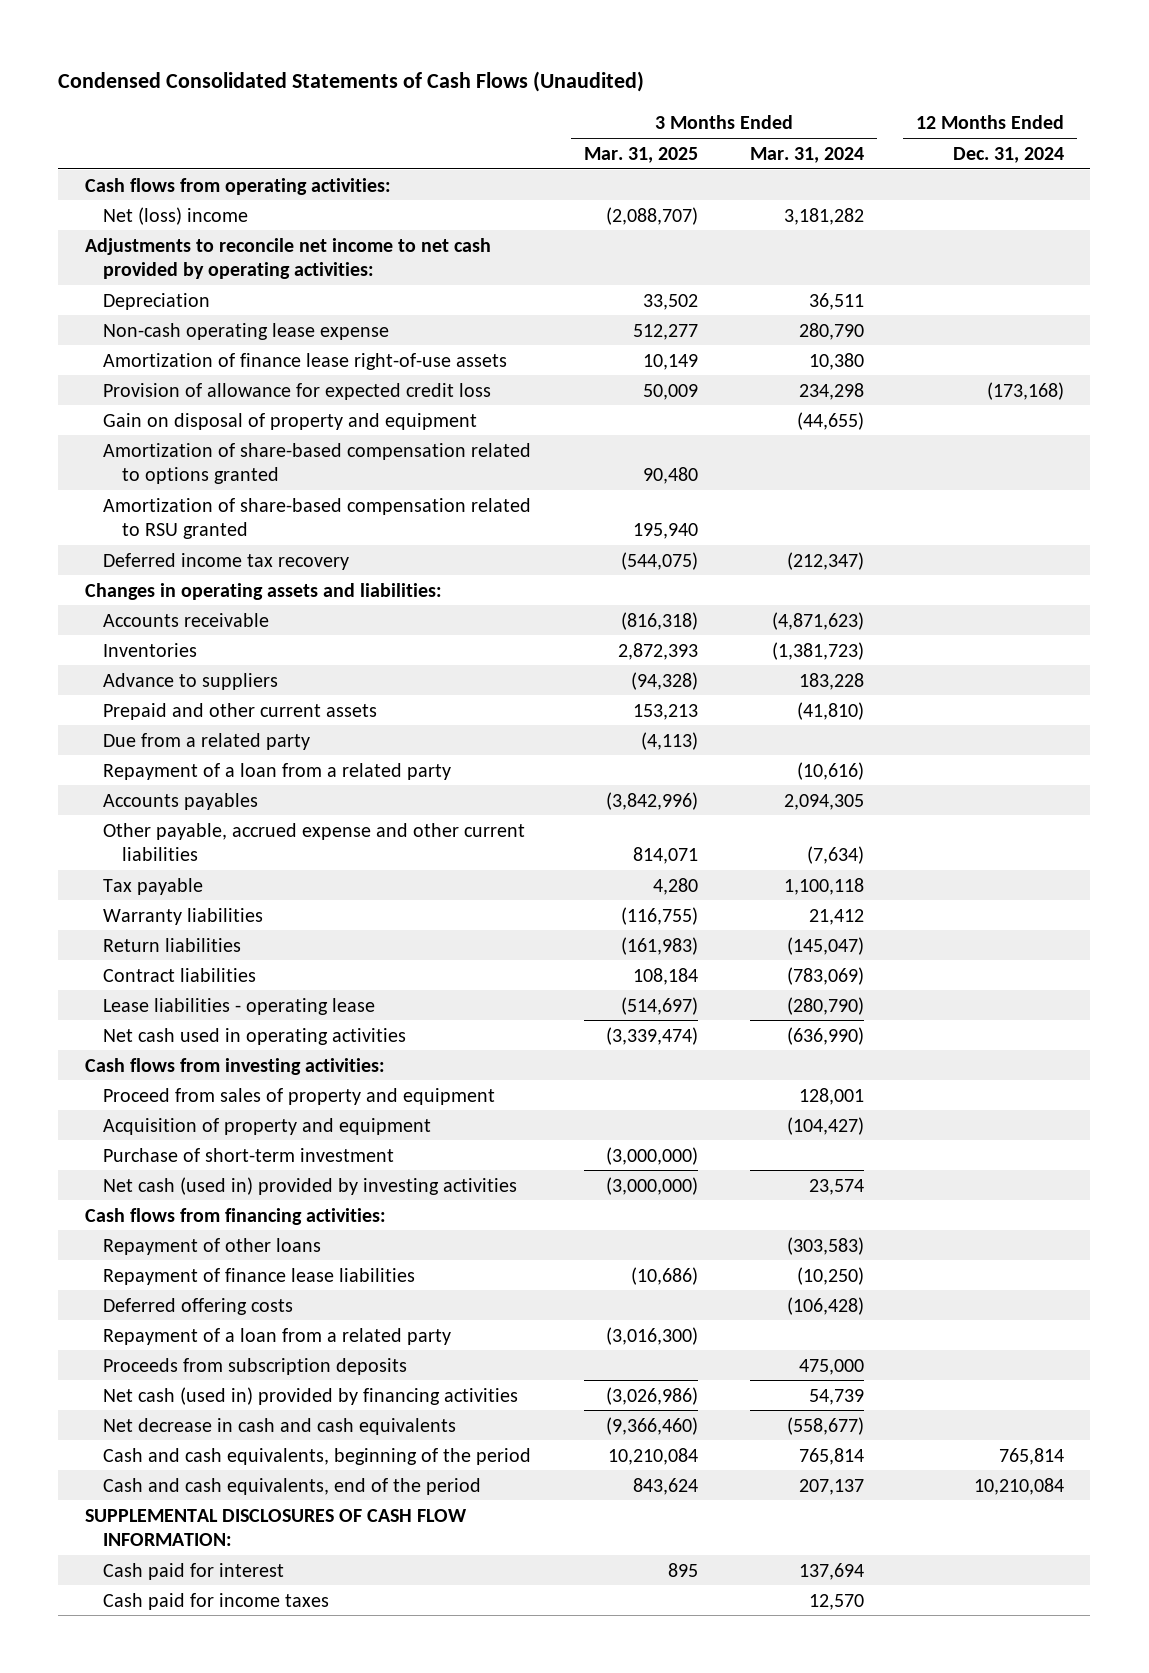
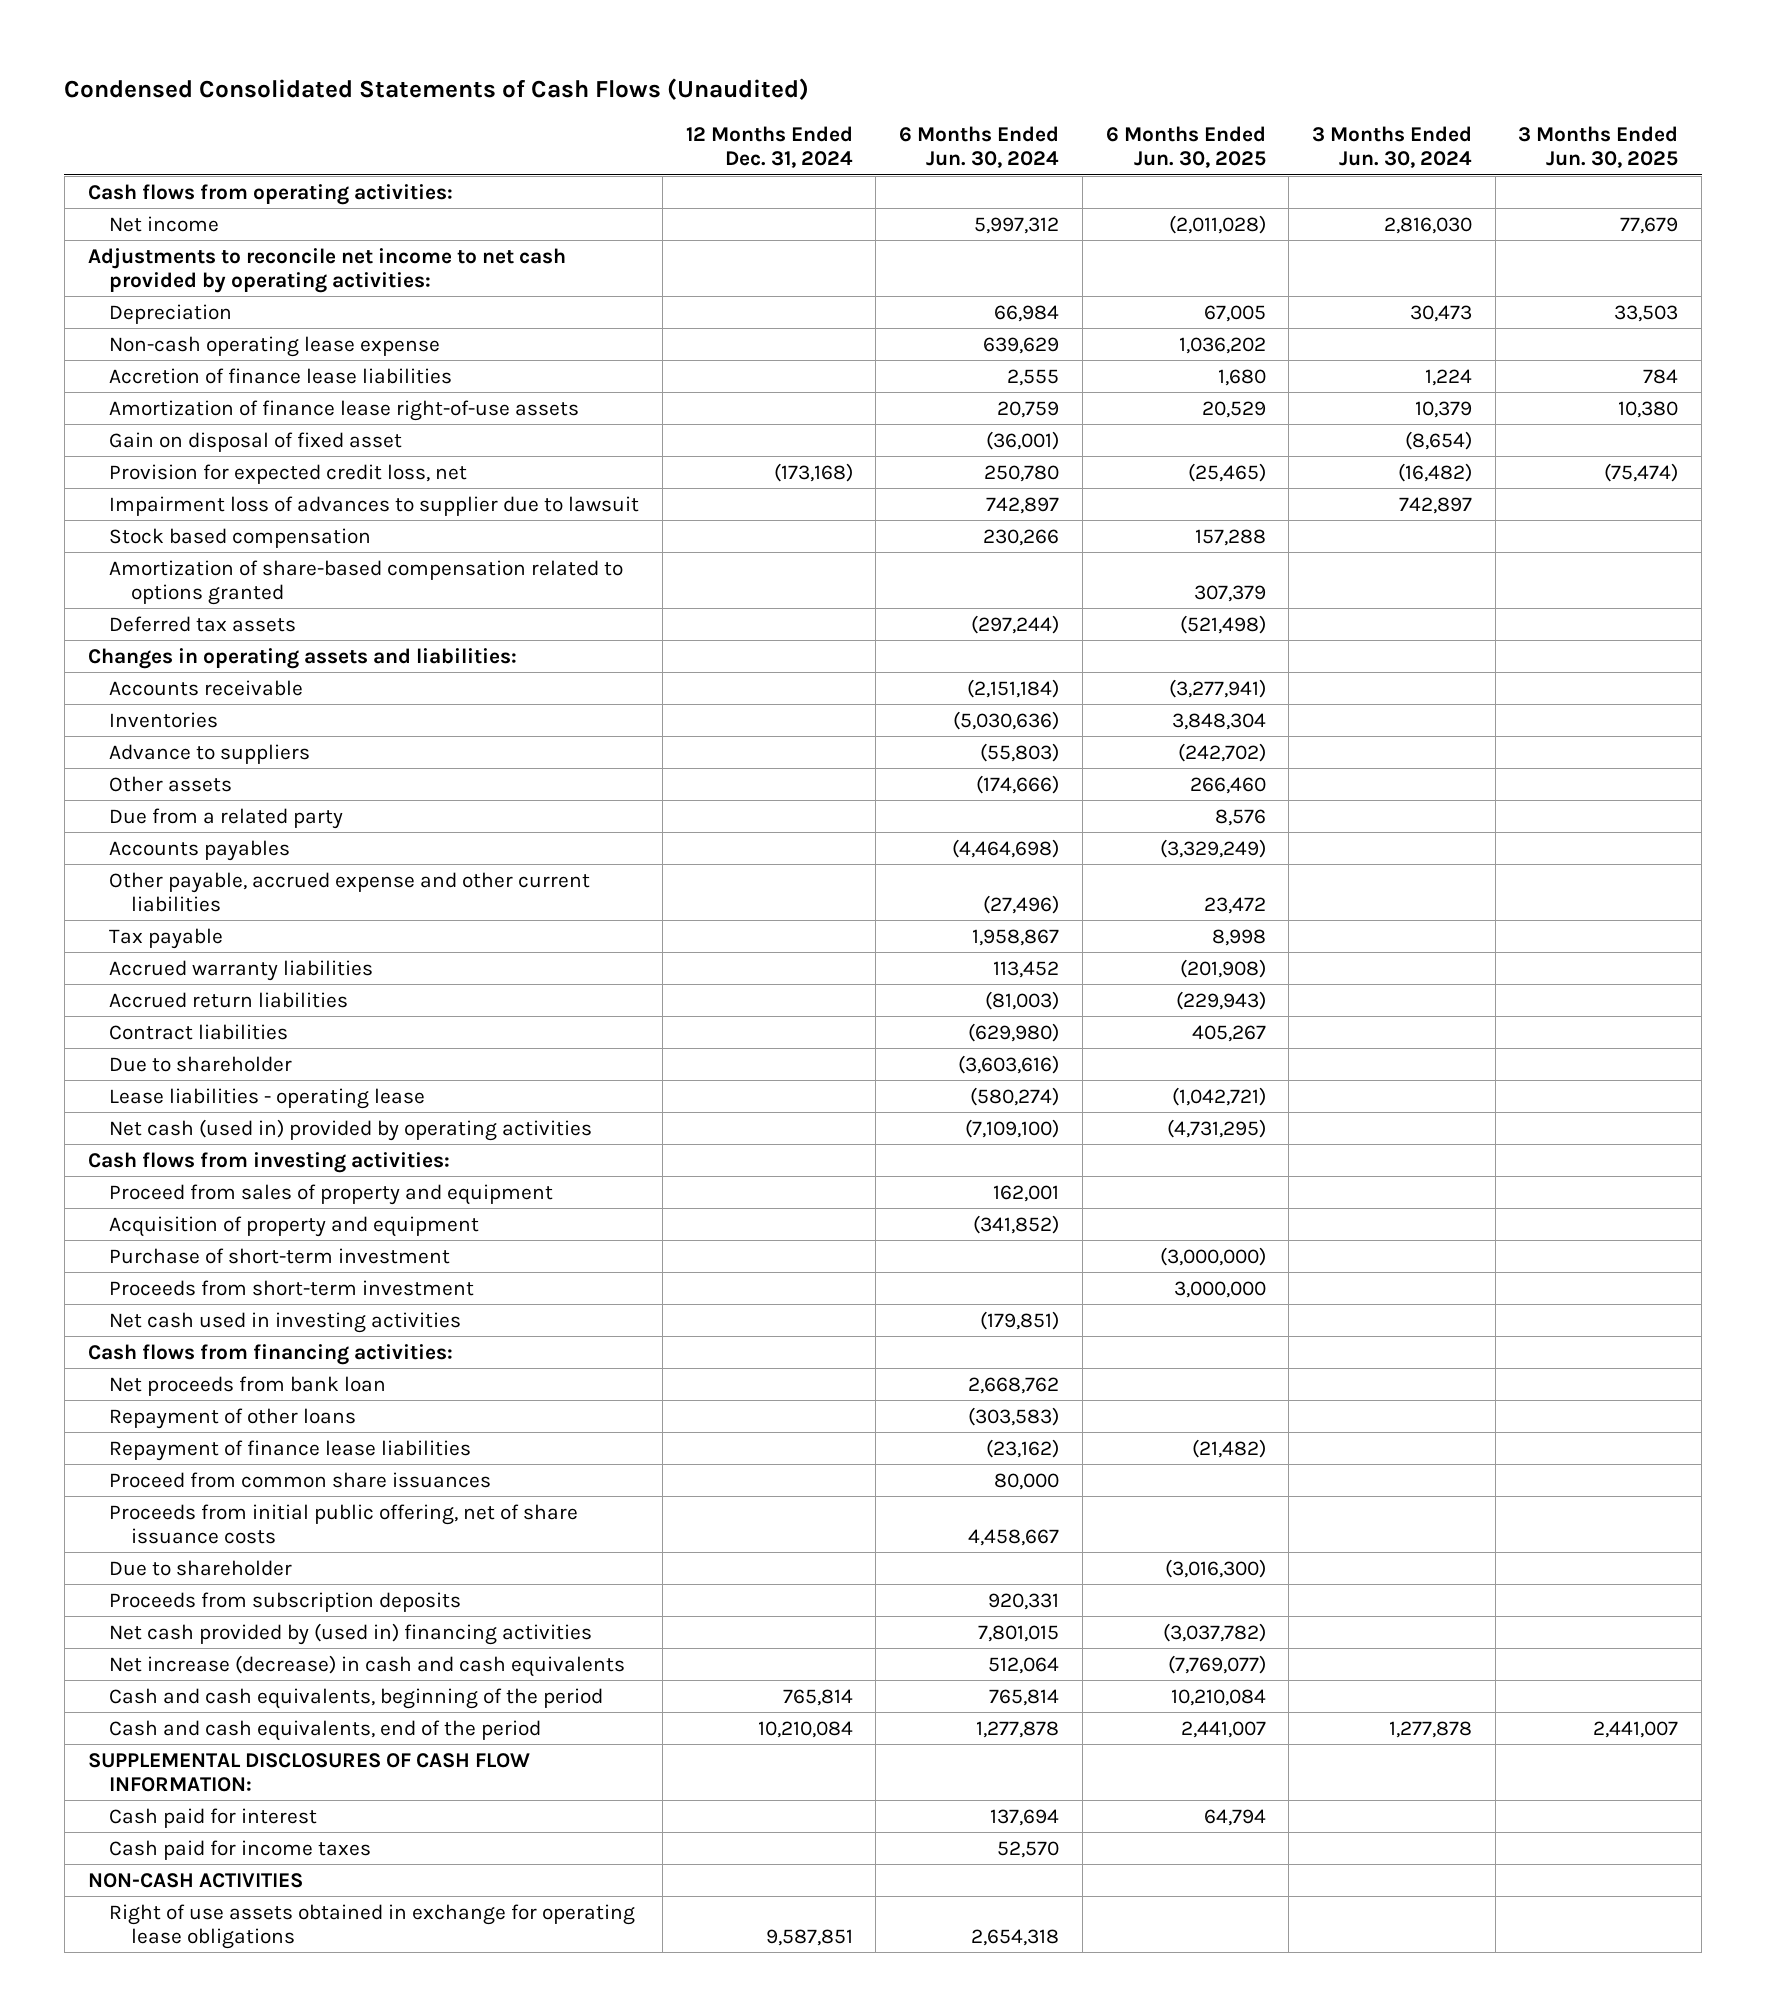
- | 3 Months Ended Mar. 31, 2025 | 3 Months Ended Mar. 31, 2024 | 12 Months Ended Dec. 31, 2024
+ | 12 Months Ended Dec. 31, 2024 | 6 Months Ended Jun. 30, 2024 | 6 Months Ended Jun. 30, 2025 | 3 Months Ended Jun. 30, 2024 | 3 Months Ended Jun. 30, 2025
- Net (loss) income | (2,088,707) | 3,181,282 |
+ Net income | | 5,997,312 | (2,011,028) | 2,816,030 | 77,679
+ Accretion of finance lease liabilities | | 2,555 | 1,680 | 1,224 | 784
- Provision of allowance for expected credit loss | 50,009 | 234,298 | (173,168)
- Gain on disposal of property and equipment | | (44,655) |
+ Gain on disposal of fixed asset | | (36,001) | | (8,654) |
+ Provision for expected credit loss, net | (173,168) | 250,780 | (25,465) | (16,482) | (75,474)
+ Impairment loss of advances to supplier due to lawsuit | | 742,897 | | 742,897 |
+ Stock based compensation | | 230,266 | 157,288 | |
- Amortization of share-based compensation related to RSU granted | 195,940 | |
- Deferred income tax recovery | (544,075) | (212,347) |
+ Deferred tax assets | | (297,244) | (521,498) | |
- Prepaid and other current assets | 153,213 | (41,810) |
+ Other assets | | (174,666) | 266,460 | |
- Repayment of a loan from a related party | | (10,616) |
- Warranty liabilities | (116,755) | 21,412 |
- Return liabilities | (161,983) | (145,047) |
+ Accrued warranty liabilities | | 113,452 | (201,908) | |
+ Accrued return liabilities | | (81,003) | (229,943) | |
+ Due to shareholder | | (3,603,616) | | |
- Net cash used in operating activities | (3,339,474) | (636,990) |
+ Net cash (used in) provided by operating activities | | (7,109,100) | (4,731,295) | |
- Net cash (used in) provided by investing activities | (3,000,000) | 23,574 |
+ Proceeds from short-term investment | | | 3,000,000 | |
+ Net cash used in investing activities | | (179,851) | | |
+ Net proceeds from bank loan | | 2,668,762 | | |
- Deferred offering costs | | (106,428) |
- Repayment of a loan from a related party | (3,016,300) | |
+ Proceed from common share issuances | | 80,000 | | |
+ Proceeds from initial public offering, net of share issuance costs | | 4,458,667 | | |
+ Due to shareholder | | | (3,016,300) | |
- Net cash (used in) provided by financing activities | (3,026,986) | 54,739 |
- Net decrease in cash and cash equivalents | (9,366,460) | (558,677) |
+ Net cash provided by (used in) financing activities | | 7,801,015 | (3,037,782) | |
+ Net increase (decrease) in cash and cash equivalents | | 512,064 | (7,769,077) | |
+ NON-CASH ACTIVITIES
+ Right of use assets obtained in exchange for operating lease obligations | 9,587,851 | 2,654,318 | | |

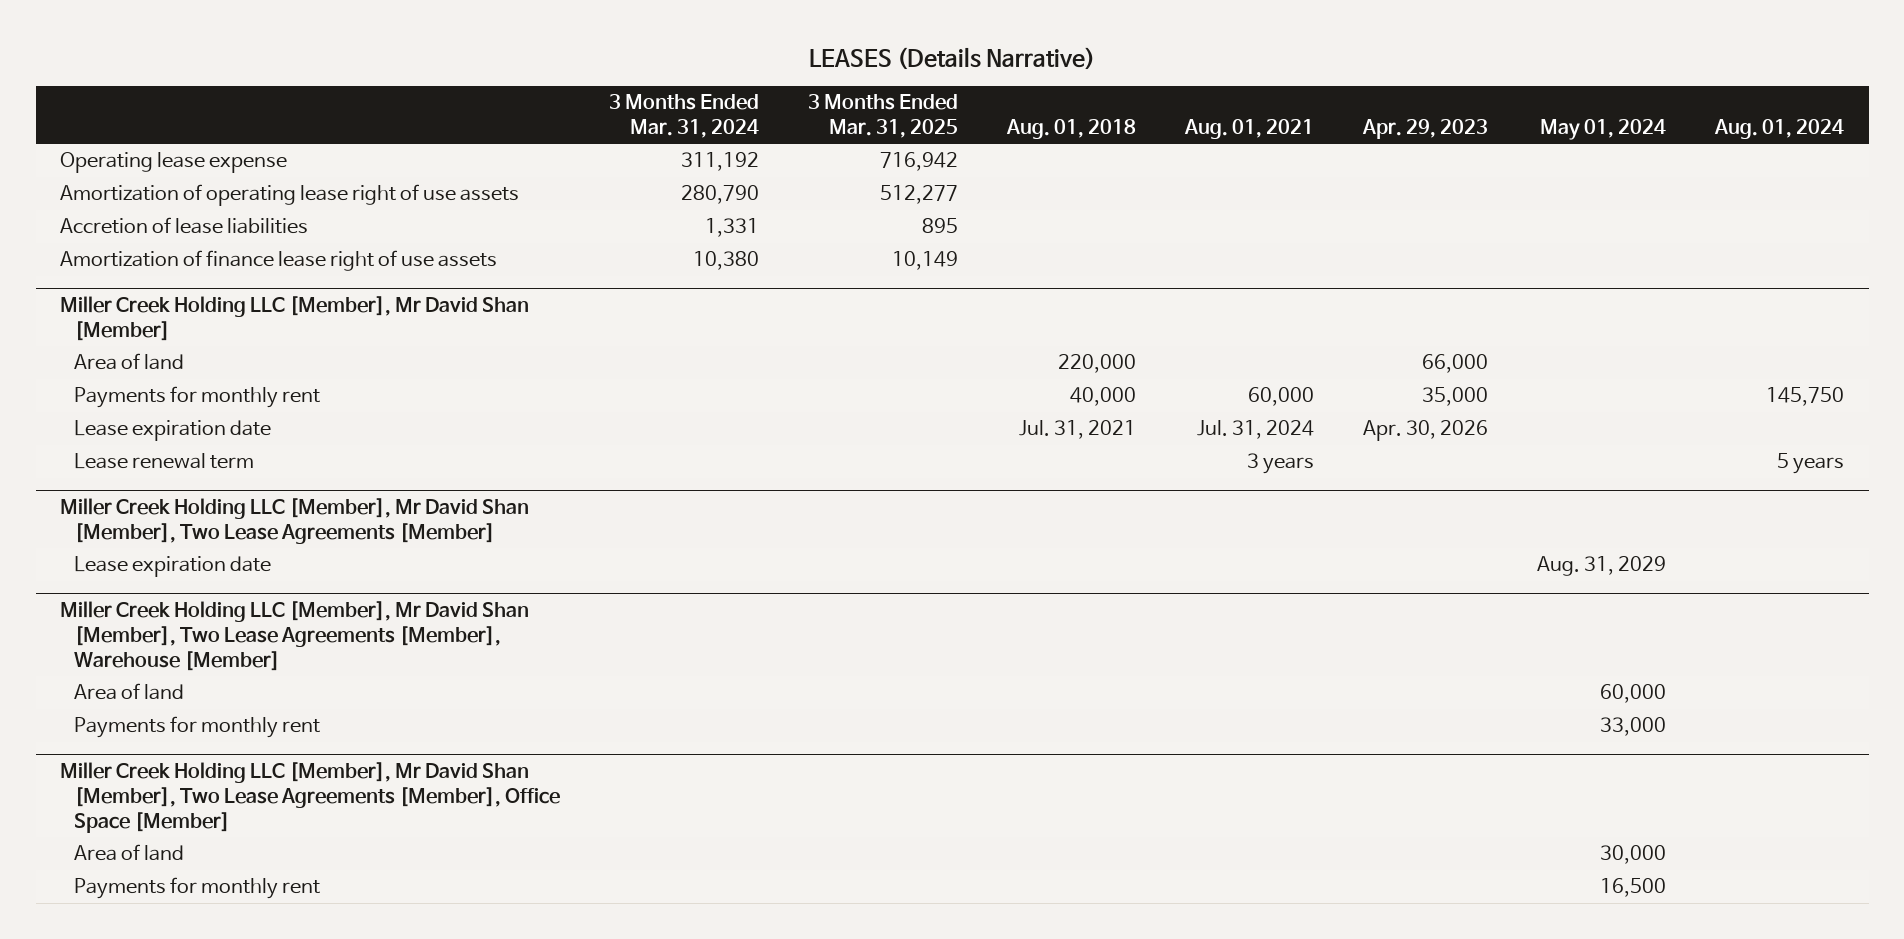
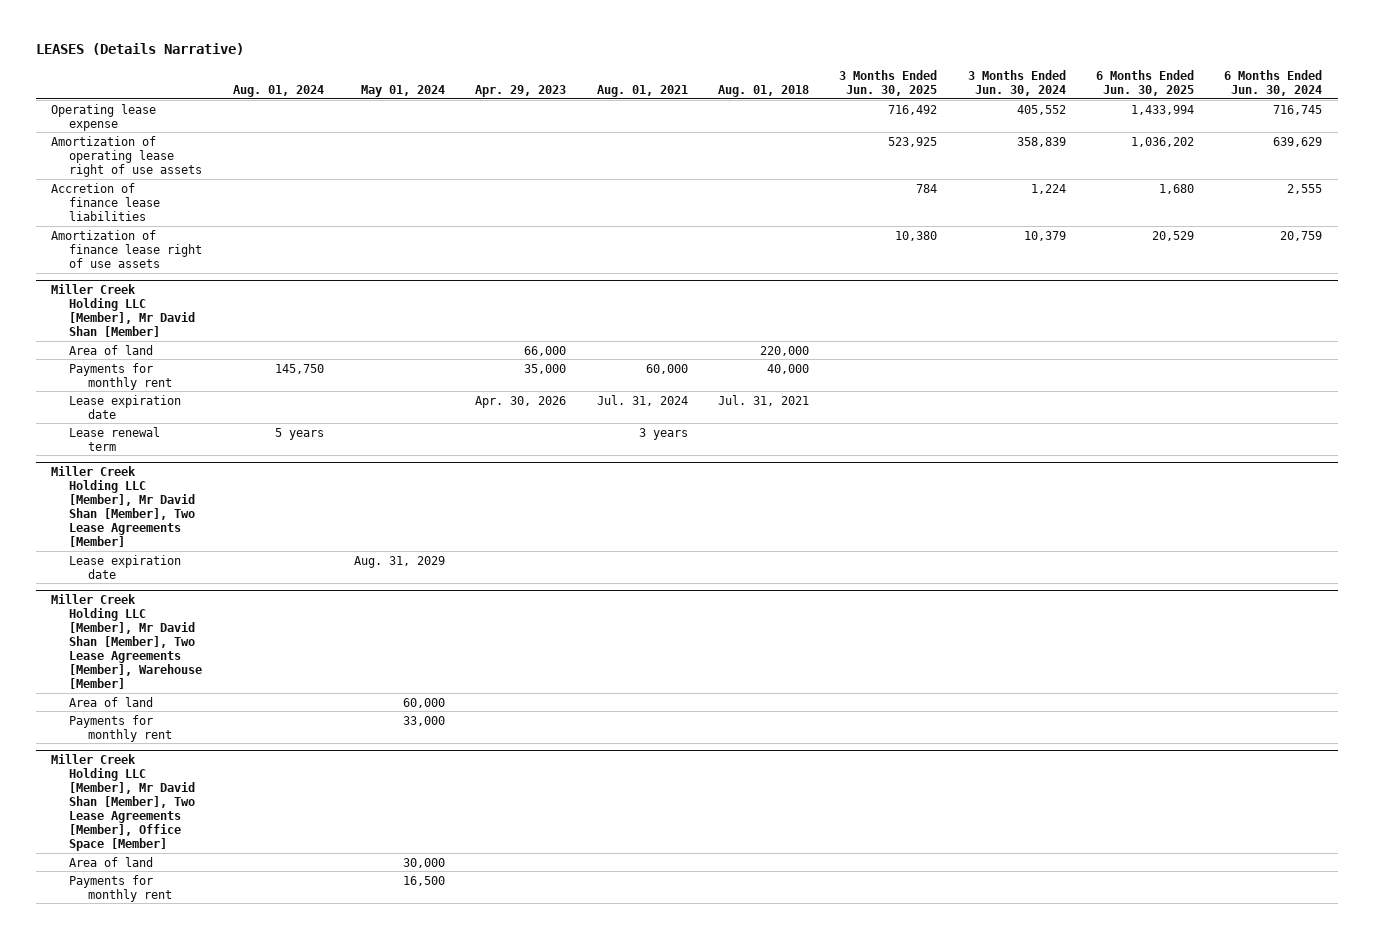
- | 3 Months Ended Mar. 31, 2024 | 3 Months Ended Mar. 31, 2025 | Aug. 01, 2018 | Aug. 01, 2021 | Apr. 29, 2023 | May 01, 2024 | Aug. 01, 2024
+ | Aug. 01, 2024 | May 01, 2024 | Apr. 29, 2023 | Aug. 01, 2021 | Aug. 01, 2018 | 3 Months Ended Jun. 30, 2025 | 3 Months Ended Jun. 30, 2024 | 6 Months Ended Jun. 30, 2025 | 6 Months Ended Jun. 30, 2024
- Accretion of lease liabilities | 1,331 | 895 | | | | |
+ Accretion of finance lease liabilities | | | | | | 784 | 1,224 | 1,680 | 2,555

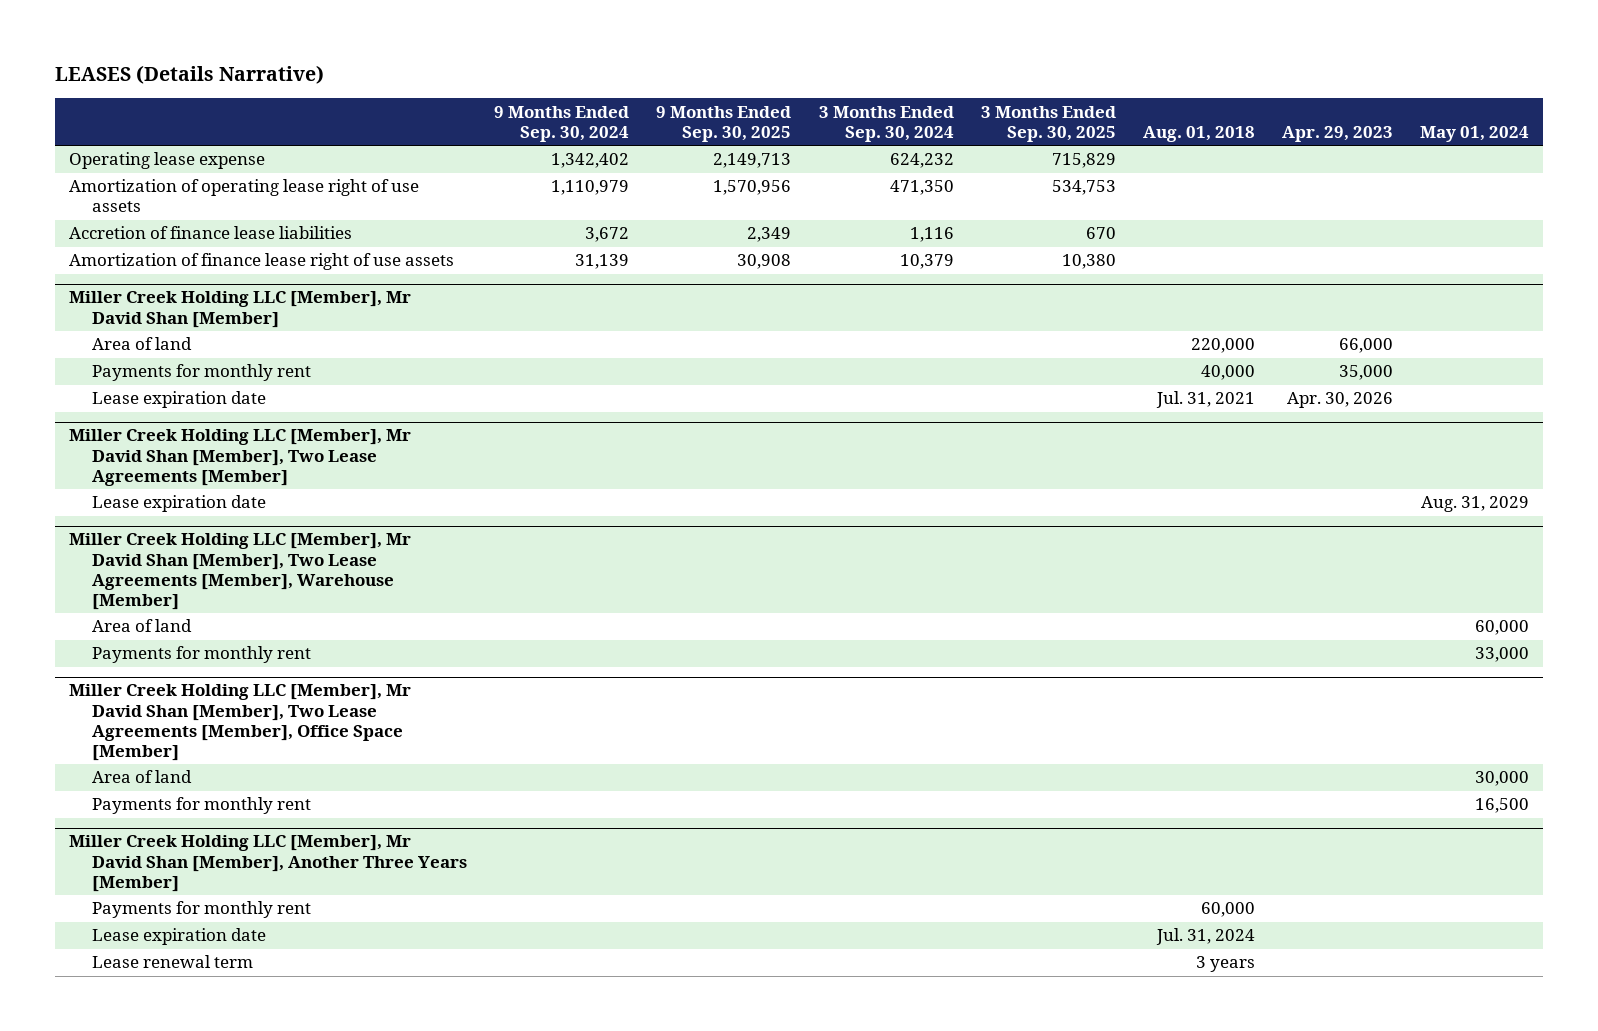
- | Aug. 01, 2024 | May 01, 2024 | Apr. 29, 2023 | Aug. 01, 2021 | Aug. 01, 2018 | 3 Months Ended Jun. 30, 2025 | 3 Months Ended Jun. 30, 2024 | 6 Months Ended Jun. 30, 2025 | 6 Months Ended Jun. 30, 2024
+ | 9 Months Ended Sep. 30, 2024 | 9 Months Ended Sep. 30, 2025 | 3 Months Ended Sep. 30, 2024 | 3 Months Ended Sep. 30, 2025 | Aug. 01, 2018 | Apr. 29, 2023 | May 01, 2024
@ Miller Creek Holding LLC [Member], Mr David Shan [Member]
- Lease renewal term | 5 years | | | 3 years | | | | |
+ Miller Creek Holding LLC [Member], Mr David Shan [Member], Another Three Years [Member]
+ Payments for monthly rent | | | | | 60,000 | |
+ Lease expiration date | | | | | Jul. 31, 2024 | |
+ Lease renewal term | | | | | 3 years | |

